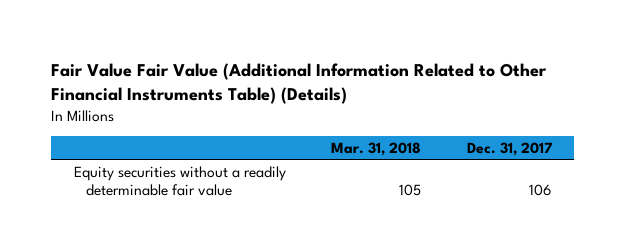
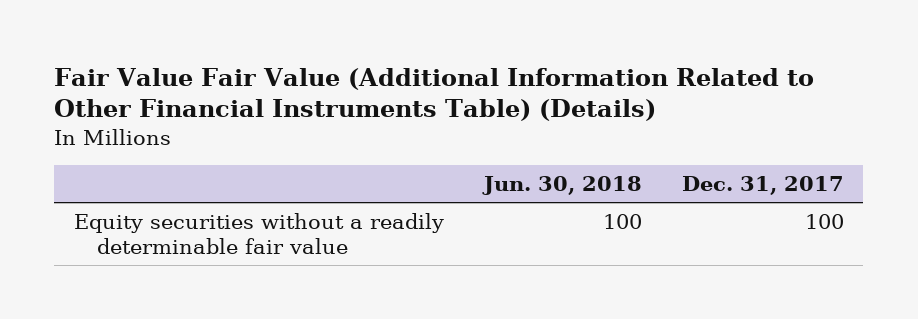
- | Mar. 31, 2018 | Dec. 31, 2017
+ | Jun. 30, 2018 | Dec. 31, 2017
- Equity securities without a readily determinable fair value | 105 | 106
+ Equity securities without a readily determinable fair value | 100 | 100

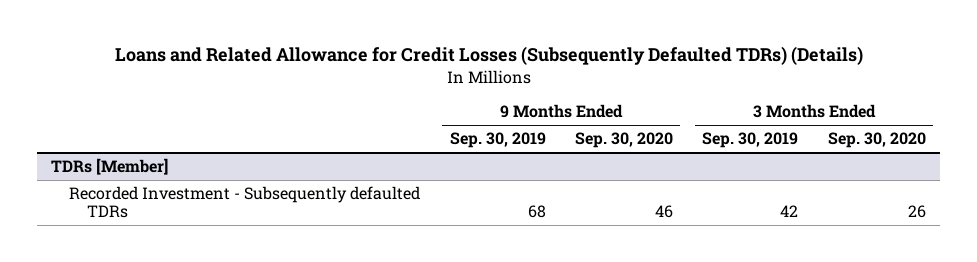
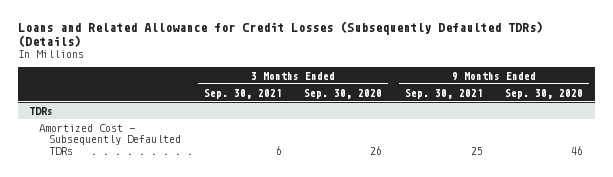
- | 9 Months Ended Sep. 30, 2019 | 9 Months Ended Sep. 30, 2020 | 3 Months Ended Sep. 30, 2019 | 3 Months Ended Sep. 30, 2020
+ | 3 Months Ended Sep. 30, 2021 | 3 Months Ended Sep. 30, 2020 | 9 Months Ended Sep. 30, 2021 | 9 Months Ended Sep. 30, 2020
- TDRs [Member]
- Recorded Investment - Subsequently defaulted TDRs | 68 | 46 | 42 | 26
+ TDRs
+ Amortized Cost - Subsequently Defaulted TDRs | 6 | 26 | 25 | 46

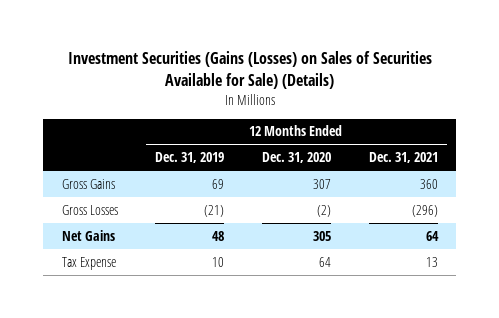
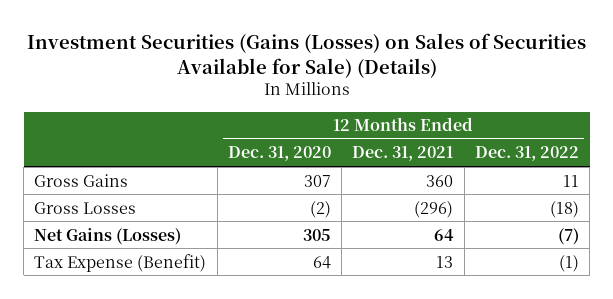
- | 12 Months Ended Dec. 31, 2019 | 12 Months Ended Dec. 31, 2020 | 12 Months Ended Dec. 31, 2021
+ | 12 Months Ended Dec. 31, 2020 | 12 Months Ended Dec. 31, 2021 | 12 Months Ended Dec. 31, 2022
- Net Gains | 48 | 305 | 64
- Tax Expense | 10 | 64 | 13
+ Net Gains (Losses) | 305 | 64 | (7)
+ Tax Expense (Benefit) | 64 | 13 | (1)

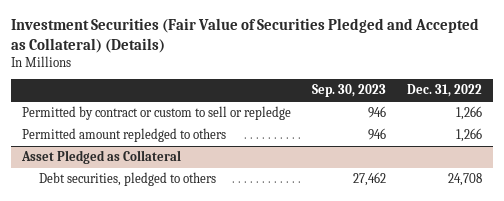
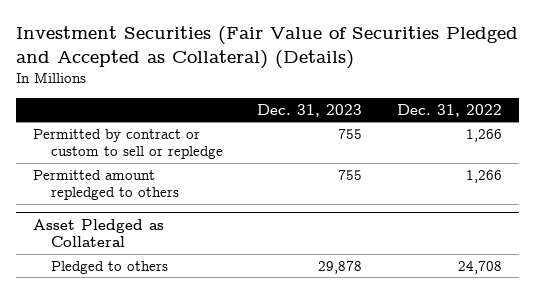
- | Sep. 30, 2023 | Dec. 31, 2022
+ | Dec. 31, 2023 | Dec. 31, 2022
@ Asset Pledged as Collateral
- Debt securities, pledged to others | 27,462 | 24,708
+ Pledged to others | 29,878 | 24,708

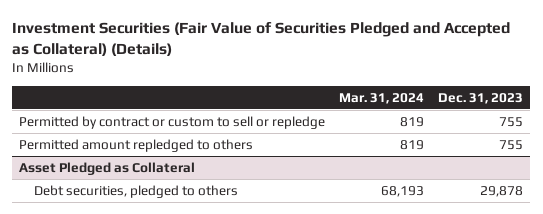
- | Dec. 31, 2023 | Dec. 31, 2022
+ | Mar. 31, 2024 | Dec. 31, 2023
@ Asset Pledged as Collateral
- Pledged to others | 29,878 | 24,708
+ Debt securities, pledged to others | 68,193 | 29,878

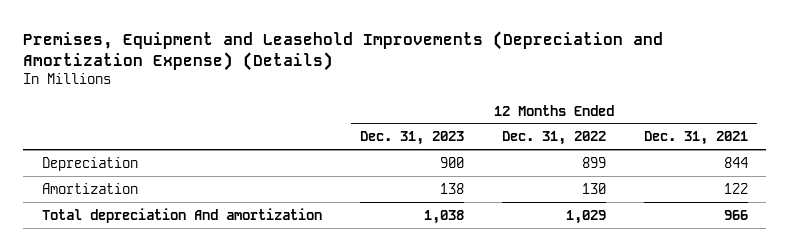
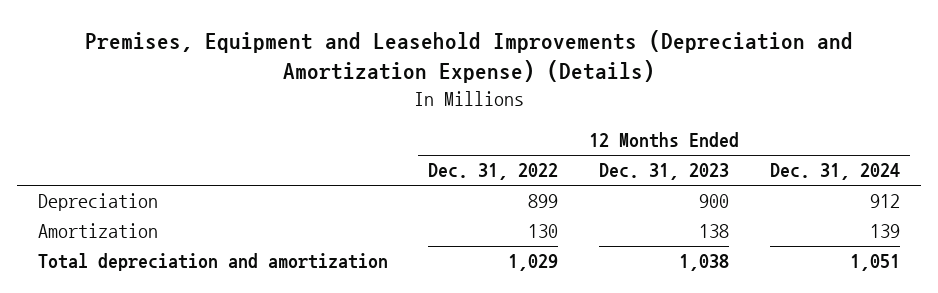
- | 12 Months Ended Dec. 31, 2023 | 12 Months Ended Dec. 31, 2022 | 12 Months Ended Dec. 31, 2021
+ | 12 Months Ended Dec. 31, 2022 | 12 Months Ended Dec. 31, 2023 | 12 Months Ended Dec. 31, 2024
- Total depreciation And amortization | 1,038 | 1,029 | 966
+ Total depreciation and amortization | 1,029 | 1,038 | 1,051

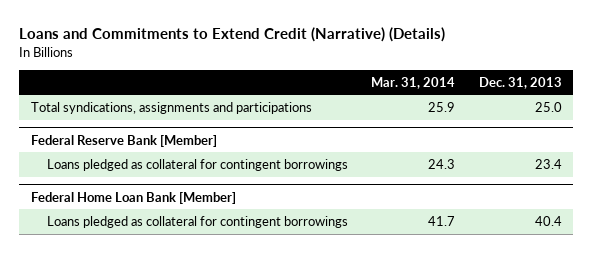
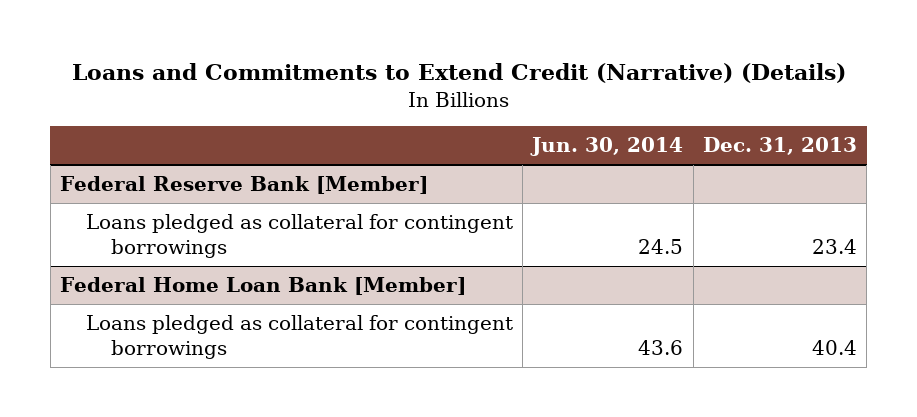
- | Mar. 31, 2014 | Dec. 31, 2013
+ | Jun. 30, 2014 | Dec. 31, 2013
- Total syndications, assignments and participations | 25.9 | 25.0

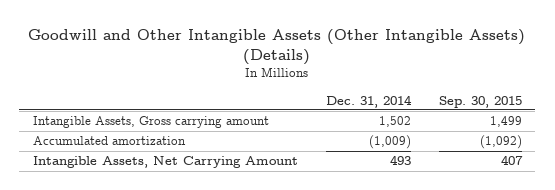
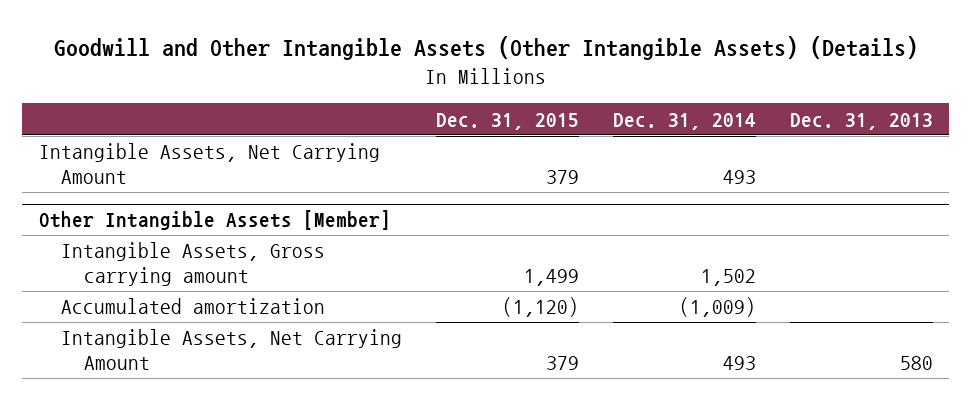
- | Dec. 31, 2014 | Sep. 30, 2015
+ | Dec. 31, 2015 | Dec. 31, 2014 | Dec. 31, 2013
+ Intangible Assets, Net Carrying Amount | 379 | 493 |
+ Other Intangible Assets [Member]

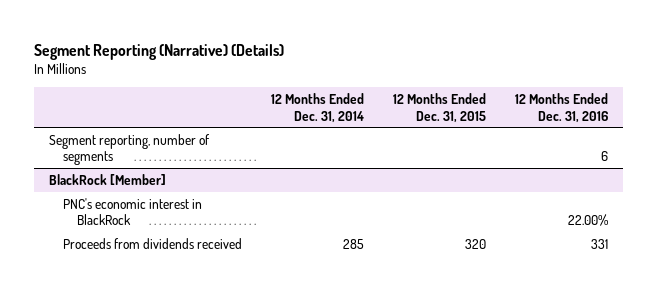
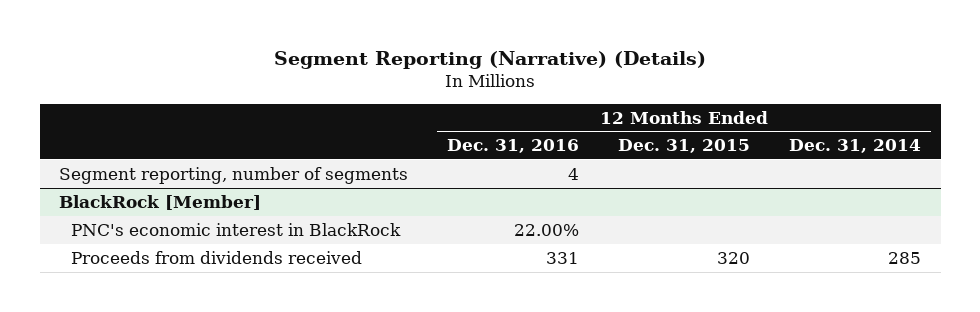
- | 12 Months Ended Dec. 31, 2014 | 12 Months Ended Dec. 31, 2015 | 12 Months Ended Dec. 31, 2016
+ | 12 Months Ended Dec. 31, 2016 | 12 Months Ended Dec. 31, 2015 | 12 Months Ended Dec. 31, 2014
- Segment reporting, number of segments | | | 6
+ Segment reporting, number of segments | 4 | |

